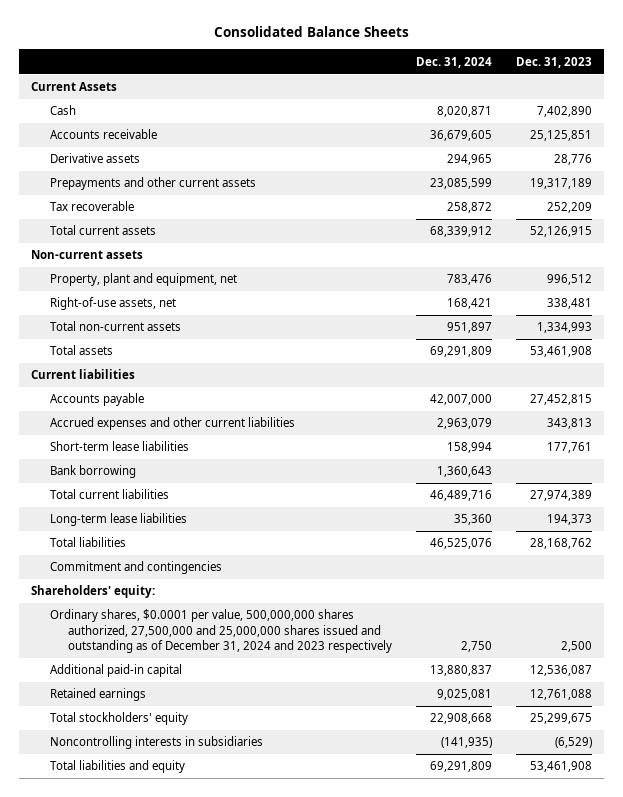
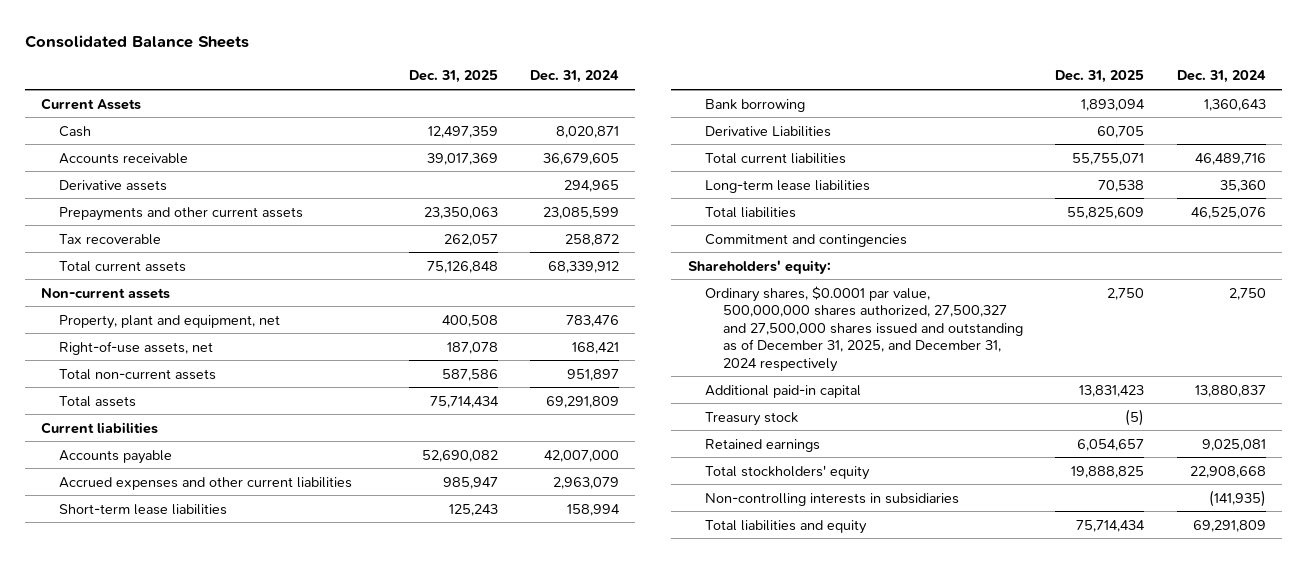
- | Dec. 31, 2024 | Dec. 31, 2023
+ | Dec. 31, 2025 | Dec. 31, 2024
+ Derivative Liabilities | 60,705 |
- Ordinary shares, $0.0001 per value, 500,000,000 shares authorized, 27,500,000 and 25,000,000 shares issued and outstanding as of December 31, 2024 and 2023 respectively | 2,750 | 2,500
+ Ordinary shares, $0.0001 par value, 500,000,000 shares authorized, 27,500,327 and 27,500,000 shares issued and outstanding as of December 31, 2025, and December 31, 2024 respectively | 2,750 | 2,750
+ Treasury stock | (5) |
- Noncontrolling interests in subsidiaries | (141,935) | (6,529)
+ Non-controlling interests in subsidiaries | | (141,935)

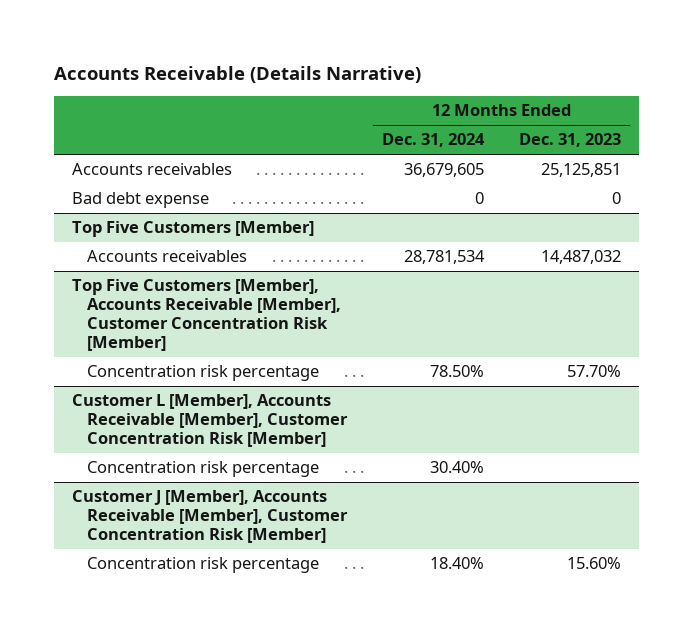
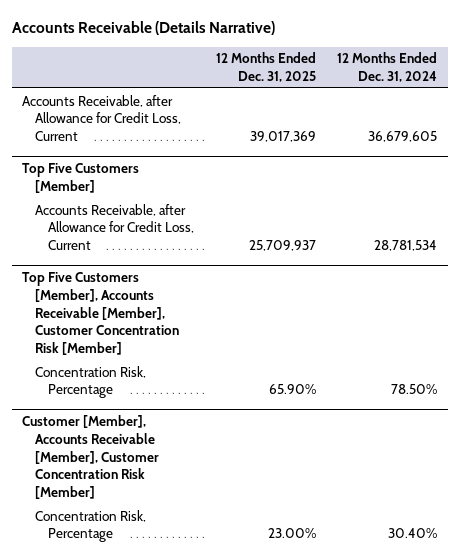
- | 12 Months Ended Dec. 31, 2024 | 12 Months Ended Dec. 31, 2023
+ | 12 Months Ended Dec. 31, 2025 | 12 Months Ended Dec. 31, 2024
- Accounts receivables | 36,679,605 | 25,125,851
- Bad debt expense | 0 | 0
+ Accounts Receivable, after Allowance for Credit Loss, Current | 39,017,369 | 36,679,605
@ Top Five Customers [Member]
- Accounts receivables | 28,781,534 | 14,487,032
+ Accounts Receivable, after Allowance for Credit Loss, Current | 25,709,937 | 28,781,534
@ Top Five Customers [Member], Accounts Receivable [Member], Customer Concentration Risk [Member]
- Concentration risk percentage | 78.50% | 57.70%
- Customer L [Member], Accounts Receivable [Member], Customer Concentration Risk [Member]
- Concentration risk percentage | 30.40% |
- Customer J [Member], Accounts Receivable [Member], Customer Concentration Risk [Member]
- Concentration risk percentage | 18.40% | 15.60%
@ Top Five Customers [Member], Accounts Receivable [Member], Customer Concentration Risk [Member]
+ Concentration Risk, Percentage | 65.90% | 78.50%
+ Customer [Member], Accounts Receivable [Member], Customer Concentration Risk [Member]
+ Concentration Risk, Percentage | 23.00% | 30.40%

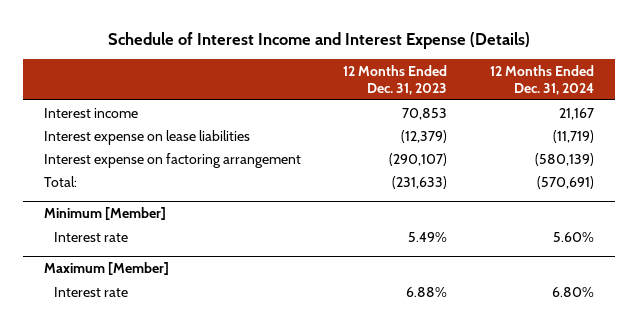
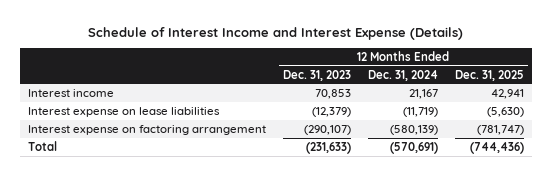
- | 12 Months Ended Dec. 31, 2023 | 12 Months Ended Dec. 31, 2024
+ | 12 Months Ended Dec. 31, 2023 | 12 Months Ended Dec. 31, 2024 | 12 Months Ended Dec. 31, 2025
- Total: | (231,633) | (570,691)
- Minimum [Member]
- Interest rate | 5.49% | 5.60%
- Maximum [Member]
- Interest rate | 6.88% | 6.80%
+ Total | (231,633) | (570,691) | (744,436)

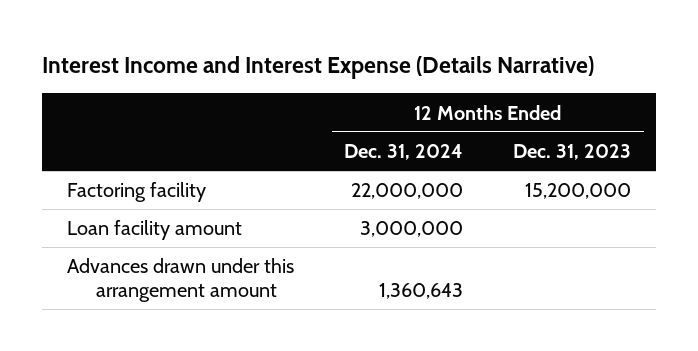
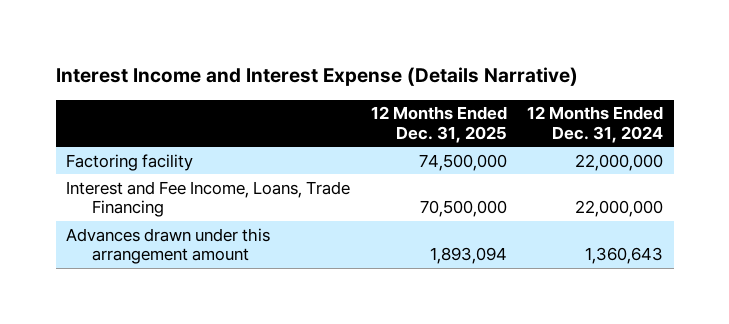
- | 12 Months Ended Dec. 31, 2024 | 12 Months Ended Dec. 31, 2023
+ | 12 Months Ended Dec. 31, 2025 | 12 Months Ended Dec. 31, 2024
- Loan facility amount | 3,000,000 |
+ Interest and Fee Income, Loans, Trade Financing | 70,500,000 | 22,000,000

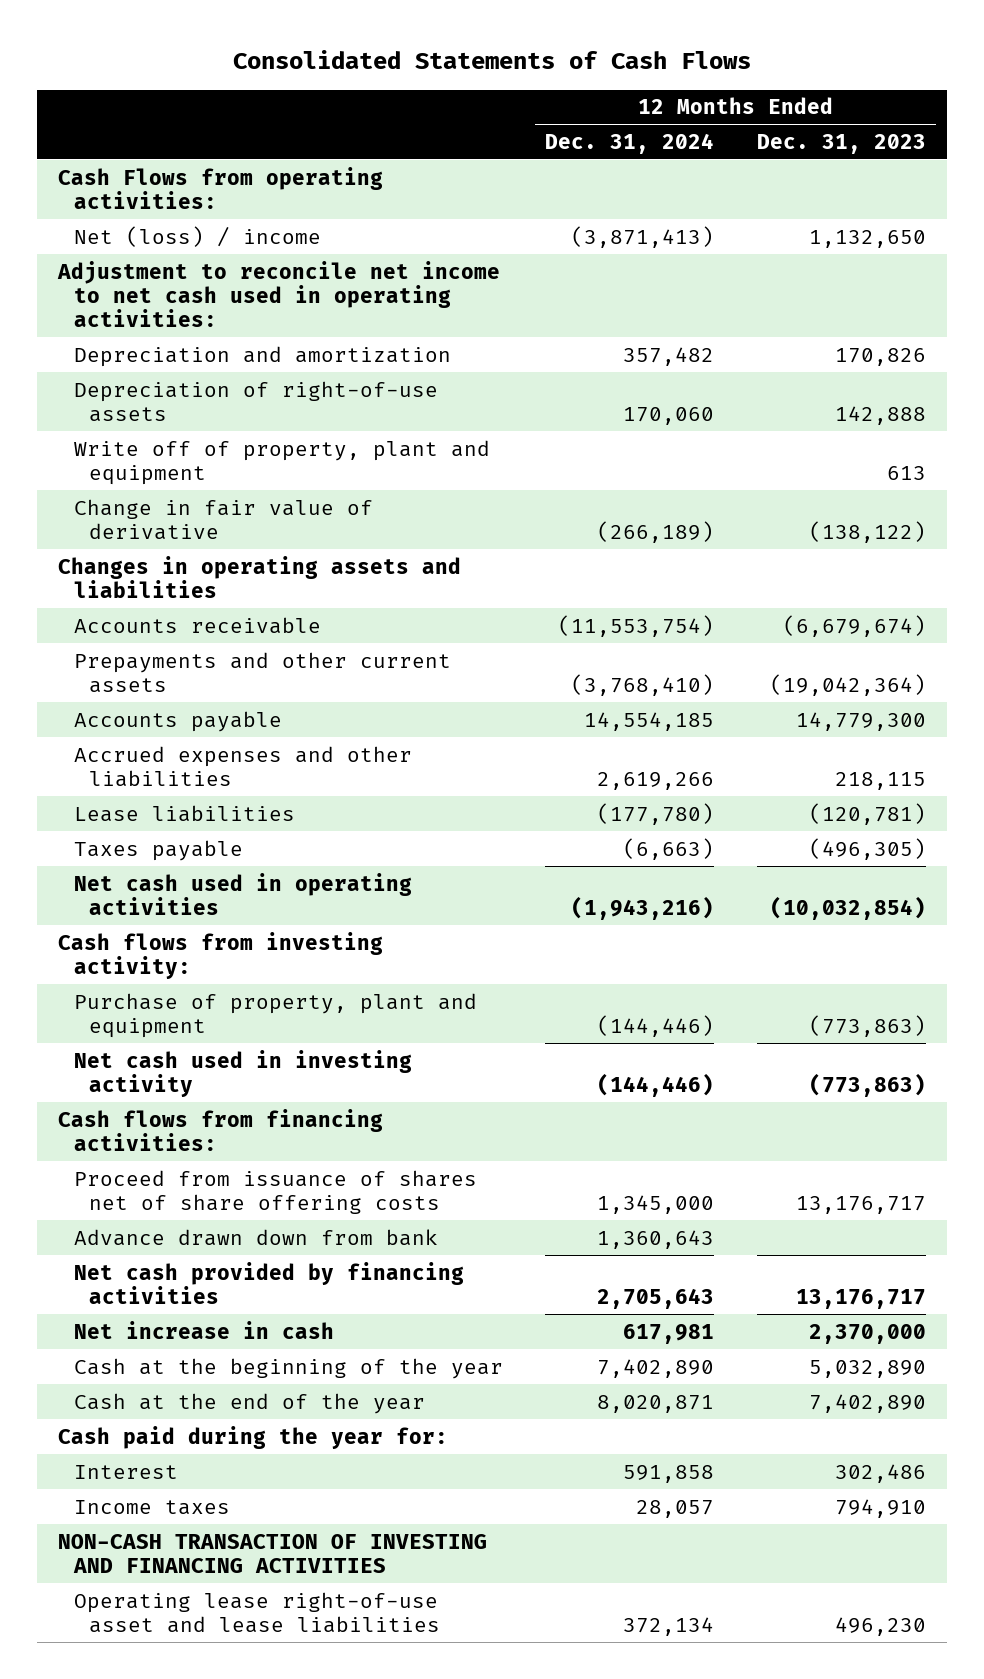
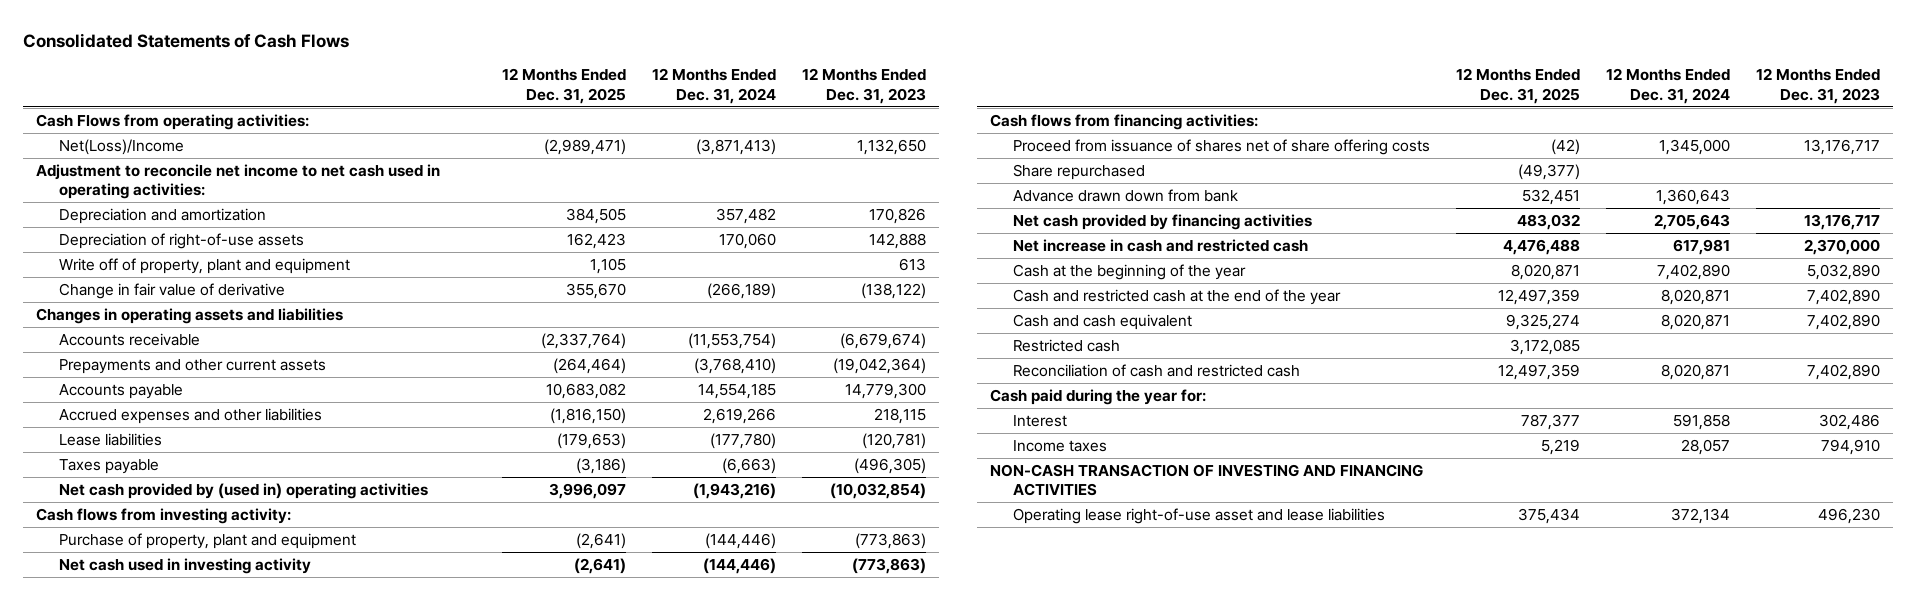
- | 12 Months Ended Dec. 31, 2024 | 12 Months Ended Dec. 31, 2023
+ | 12 Months Ended Dec. 31, 2025 | 12 Months Ended Dec. 31, 2024 | 12 Months Ended Dec. 31, 2023
- Net (loss) / income | (3,871,413) | 1,132,650
+ Net(Loss)/Income | (2,989,471) | (3,871,413) | 1,132,650
- Net cash used in operating activities | (1,943,216) | (10,032,854)
+ Net cash provided by (used in) operating activities | 3,996,097 | (1,943,216) | (10,032,854)
+ Share repurchased | (49,377) | |
- Net increase in cash | 617,981 | 2,370,000
+ Net increase in cash and restricted cash | 4,476,488 | 617,981 | 2,370,000
- Cash at the end of the year | 8,020,871 | 7,402,890
+ Cash and restricted cash at the end of the year | 12,497,359 | 8,020,871 | 7,402,890
+ Cash and cash equivalent | 9,325,274 | 8,020,871 | 7,402,890
+ Restricted cash | 3,172,085 | |
+ Reconciliation of cash and restricted cash | 12,497,359 | 8,020,871 | 7,402,890

